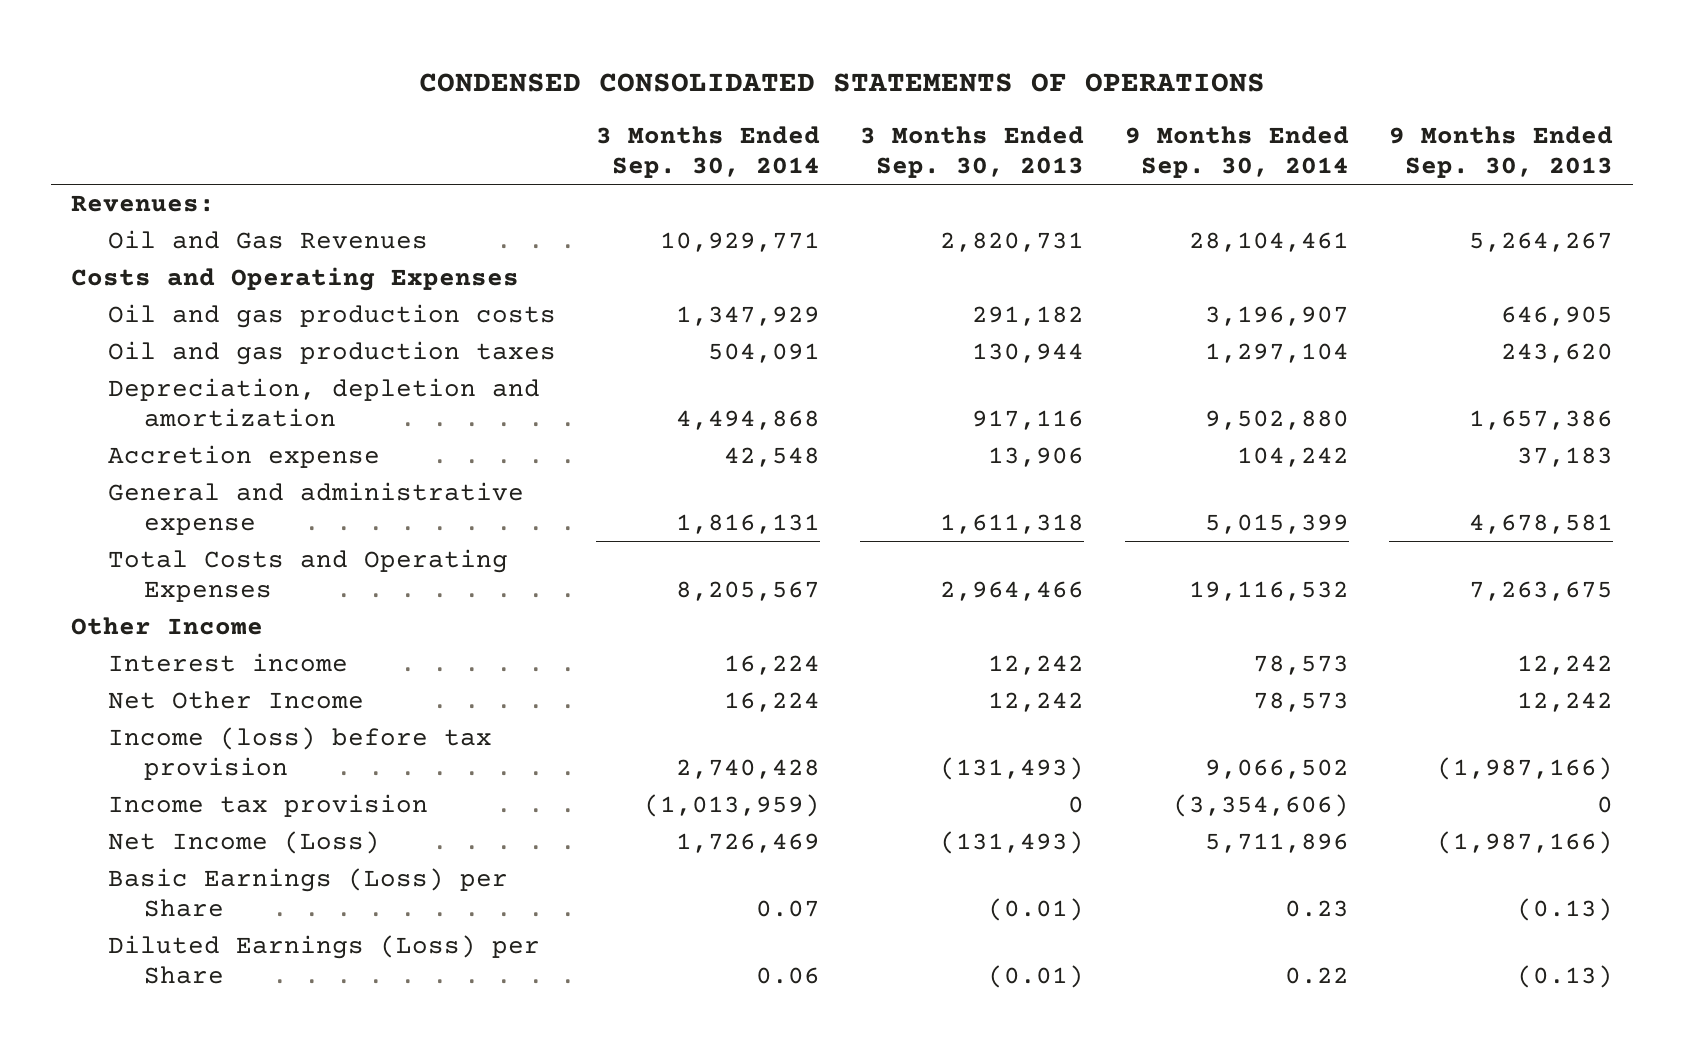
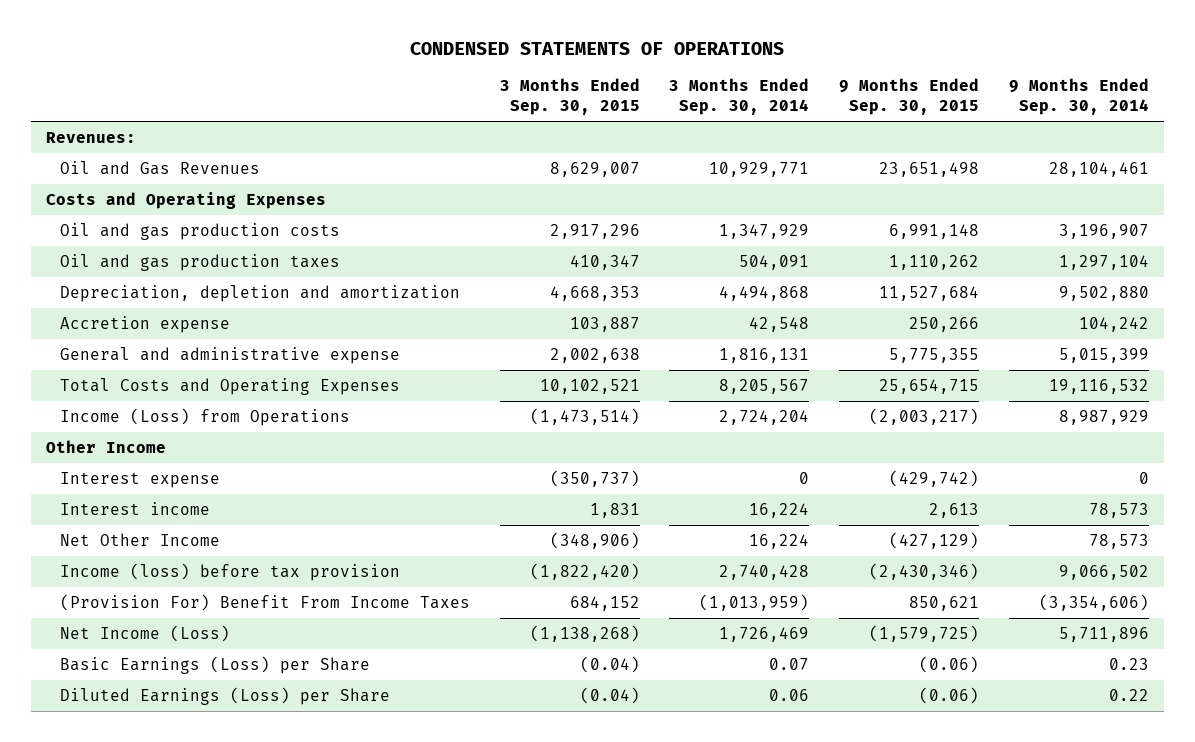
- CONDENSED CONSOLIDATED STATEMENTS OF OPERATIONS
+ CONDENSED STATEMENTS OF OPERATIONS
- | 3 Months Ended Sep. 30, 2014 | 3 Months Ended Sep. 30, 2013 | 9 Months Ended Sep. 30, 2014 | 9 Months Ended Sep. 30, 2013
+ | 3 Months Ended Sep. 30, 2015 | 3 Months Ended Sep. 30, 2014 | 9 Months Ended Sep. 30, 2015 | 9 Months Ended Sep. 30, 2014
+ Income (Loss) from Operations | (1,473,514) | 2,724,204 | (2,003,217) | 8,987,929
+ Interest expense | (350,737) | 0 | (429,742) | 0
- Income tax provision | (1,013,959) | 0 | (3,354,606) | 0
+ (Provision For) Benefit From Income Taxes | 684,152 | (1,013,959) | 850,621 | (3,354,606)

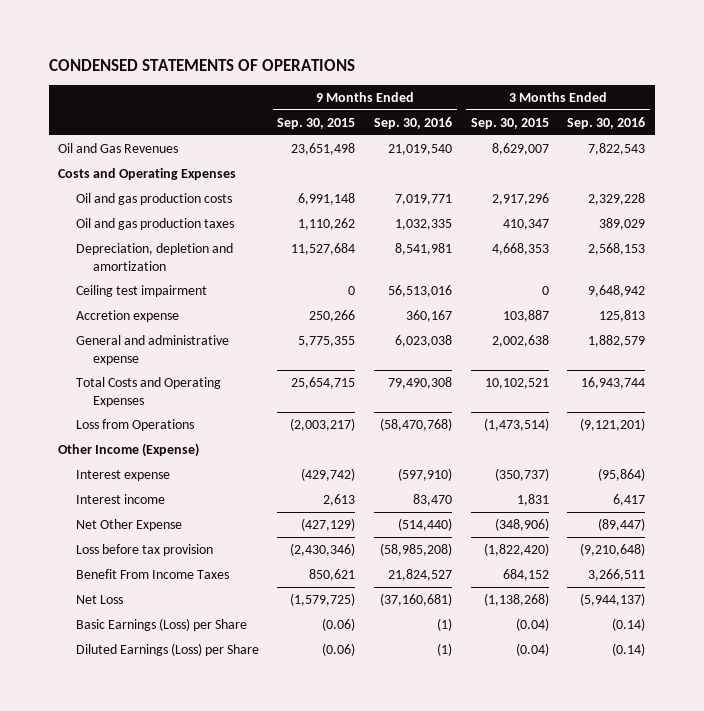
- | 3 Months Ended Sep. 30, 2015 | 3 Months Ended Sep. 30, 2014 | 9 Months Ended Sep. 30, 2015 | 9 Months Ended Sep. 30, 2014
+ | 9 Months Ended Sep. 30, 2015 | 9 Months Ended Sep. 30, 2016 | 3 Months Ended Sep. 30, 2015 | 3 Months Ended Sep. 30, 2016
- Revenues:
+ Ceiling test impairment | 0 | 56,513,016 | 0 | 9,648,942
- Income (Loss) from Operations | (1,473,514) | 2,724,204 | (2,003,217) | 8,987,929
- Other Income
+ Loss from Operations | (2,003,217) | (58,470,768) | (1,473,514) | (9,121,201)
+ Other Income (Expense)
- Net Other Income | (348,906) | 16,224 | (427,129) | 78,573
- Income (loss) before tax provision | (1,822,420) | 2,740,428 | (2,430,346) | 9,066,502
- (Provision For) Benefit From Income Taxes | 684,152 | (1,013,959) | 850,621 | (3,354,606)
- Net Income (Loss) | (1,138,268) | 1,726,469 | (1,579,725) | 5,711,896
+ Net Other Expense | (427,129) | (514,440) | (348,906) | (89,447)
+ Loss before tax provision | (2,430,346) | (58,985,208) | (1,822,420) | (9,210,648)
+ Benefit From Income Taxes | 850,621 | 21,824,527 | 684,152 | 3,266,511
+ Net Loss | (1,579,725) | (37,160,681) | (1,138,268) | (5,944,137)

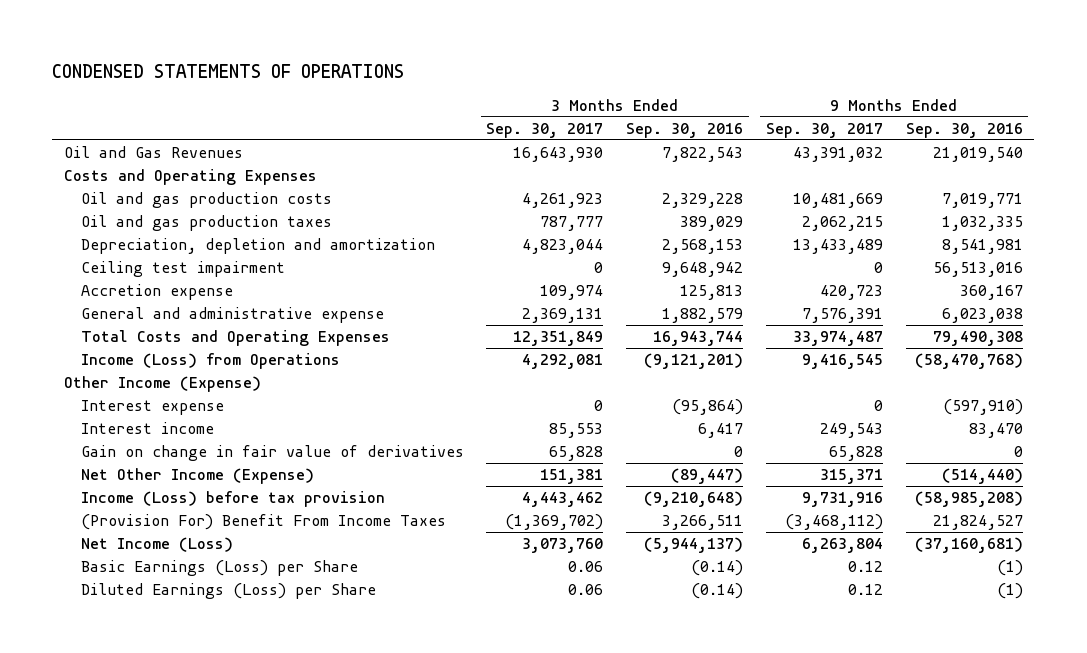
- | 9 Months Ended Sep. 30, 2015 | 9 Months Ended Sep. 30, 2016 | 3 Months Ended Sep. 30, 2015 | 3 Months Ended Sep. 30, 2016
+ | 3 Months Ended Sep. 30, 2017 | 3 Months Ended Sep. 30, 2016 | 9 Months Ended Sep. 30, 2017 | 9 Months Ended Sep. 30, 2016
- Loss from Operations | (2,003,217) | (58,470,768) | (1,473,514) | (9,121,201)
+ Income (Loss) from Operations | 4,292,081 | (9,121,201) | 9,416,545 | (58,470,768)
- Net Other Expense | (427,129) | (514,440) | (348,906) | (89,447)
- Loss before tax provision | (2,430,346) | (58,985,208) | (1,822,420) | (9,210,648)
- Benefit From Income Taxes | 850,621 | 21,824,527 | 684,152 | 3,266,511
- Net Loss | (1,579,725) | (37,160,681) | (1,138,268) | (5,944,137)
+ Gain on change in fair value of derivatives | 65,828 | 0 | 65,828 | 0
+ Net Other Income (Expense) | 151,381 | (89,447) | 315,371 | (514,440)
+ Income (Loss) before tax provision | 4,443,462 | (9,210,648) | 9,731,916 | (58,985,208)
+ (Provision For) Benefit From Income Taxes | (1,369,702) | 3,266,511 | (3,468,112) | 21,824,527
+ Net Income (Loss) | 3,073,760 | (5,944,137) | 6,263,804 | (37,160,681)

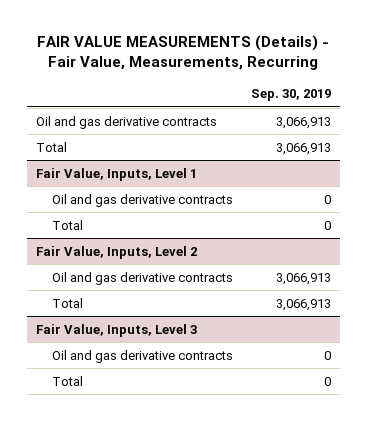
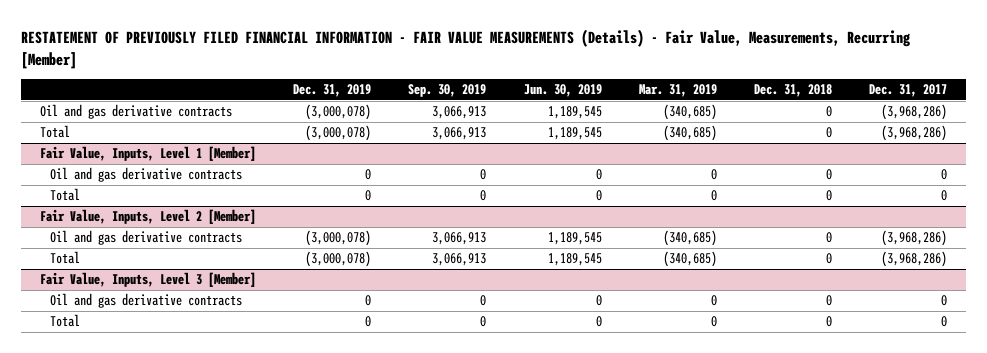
- FAIR VALUE MEASUREMENTS (Details) - Fair Value, Measurements, Recurring
+ RESTATEMENT OF PREVIOUSLY FILED FINANCIAL INFORMATION - FAIR VALUE MEASUREMENTS (Details) - Fair Value, Measurements, Recurring [Member]
- | Sep. 30, 2019
+ | Dec. 31, 2019 | Sep. 30, 2019 | Jun. 30, 2019 | Mar. 31, 2019 | Dec. 31, 2018 | Dec. 31, 2017
- Fair Value, Inputs, Level 1
+ Fair Value, Inputs, Level 1 [Member]
- Fair Value, Inputs, Level 2
+ Fair Value, Inputs, Level 2 [Member]
- Fair Value, Inputs, Level 3
+ Fair Value, Inputs, Level 3 [Member]

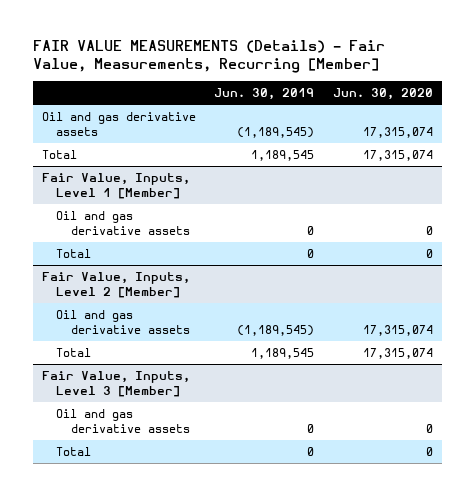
- RESTATEMENT OF PREVIOUSLY FILED FINANCIAL INFORMATION - FAIR VALUE MEASUREMENTS (Details) - Fair Value, Measurements, Recurring [Member]
+ FAIR VALUE MEASUREMENTS (Details) - Fair Value, Measurements, Recurring [Member]
- | Dec. 31, 2019 | Sep. 30, 2019 | Jun. 30, 2019 | Mar. 31, 2019 | Dec. 31, 2018 | Dec. 31, 2017
+ | Jun. 30, 2019 | Jun. 30, 2020
- Oil and gas derivative contracts | (3,000,078) | 3,066,913 | 1,189,545 | (340,685) | 0 | (3,968,286)
+ Oil and gas derivative assets | (1,189,545) | 17,315,074
@ Fair Value, Inputs, Level 1 [Member]
- Oil and gas derivative contracts | 0 | 0 | 0 | 0 | 0 | 0
+ Oil and gas derivative assets | 0 | 0
@ Fair Value, Inputs, Level 2 [Member]
- Oil and gas derivative contracts | (3,000,078) | 3,066,913 | 1,189,545 | (340,685) | 0 | (3,968,286)
+ Oil and gas derivative assets | (1,189,545) | 17,315,074
@ Fair Value, Inputs, Level 3 [Member]
- Oil and gas derivative contracts | 0 | 0 | 0 | 0 | 0 | 0
+ Oil and gas derivative assets | 0 | 0

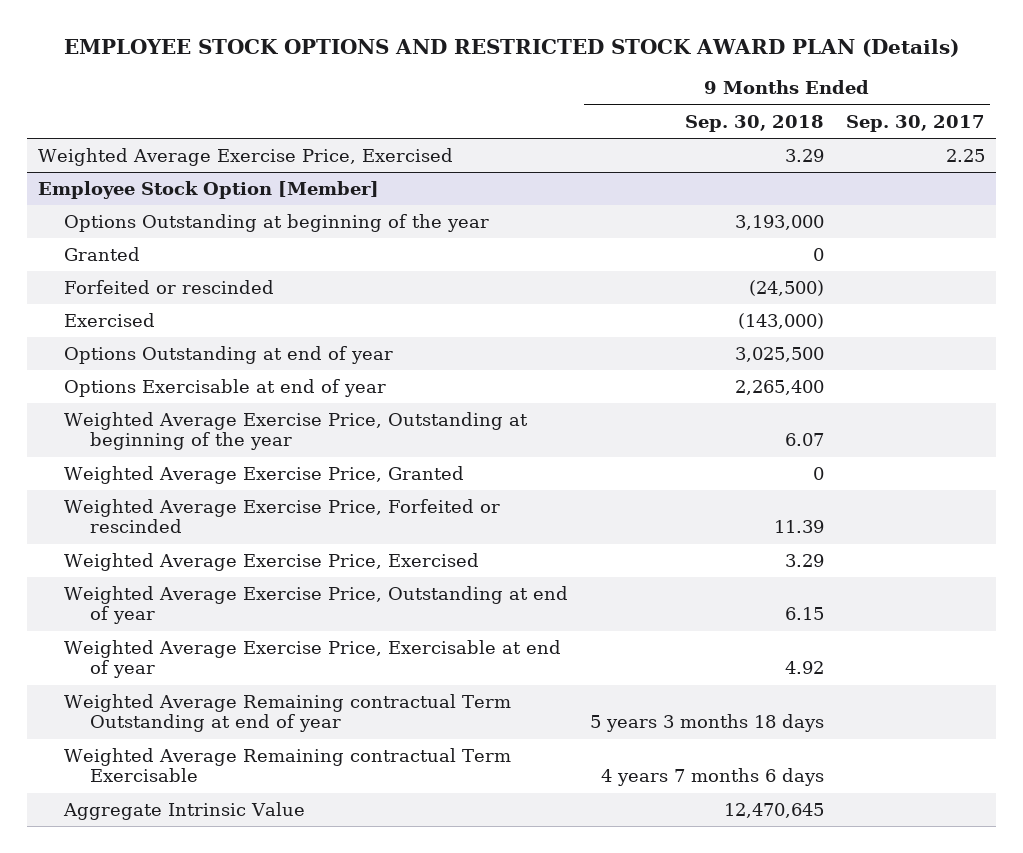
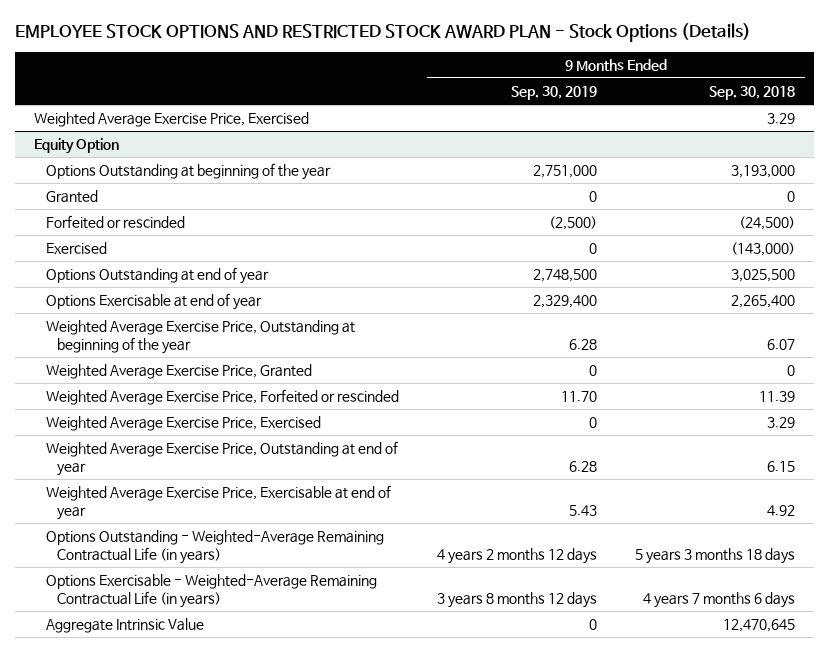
- EMPLOYEE STOCK OPTIONS AND RESTRICTED STOCK AWARD PLAN (Details)
+ EMPLOYEE STOCK OPTIONS AND RESTRICTED STOCK AWARD PLAN - Stock Options (Details)
- | 9 Months Ended Sep. 30, 2018 | 9 Months Ended Sep. 30, 2017
+ | 9 Months Ended Sep. 30, 2019 | 9 Months Ended Sep. 30, 2018
- Employee Stock Option [Member]
+ Equity Option
- Weighted Average Remaining contractual Term Outstanding at end of year | 5 years 3 months 18 days |
- Weighted Average Remaining contractual Term Exercisable | 4 years 7 months 6 days |
+ Options Outstanding - Weighted-Average Remaining Contractual Life (in years) | 4 years 2 months 12 days | 5 years 3 months 18 days
+ Options Exercisable - Weighted-Average Remaining Contractual Life (in years) | 3 years 8 months 12 days | 4 years 7 months 6 days

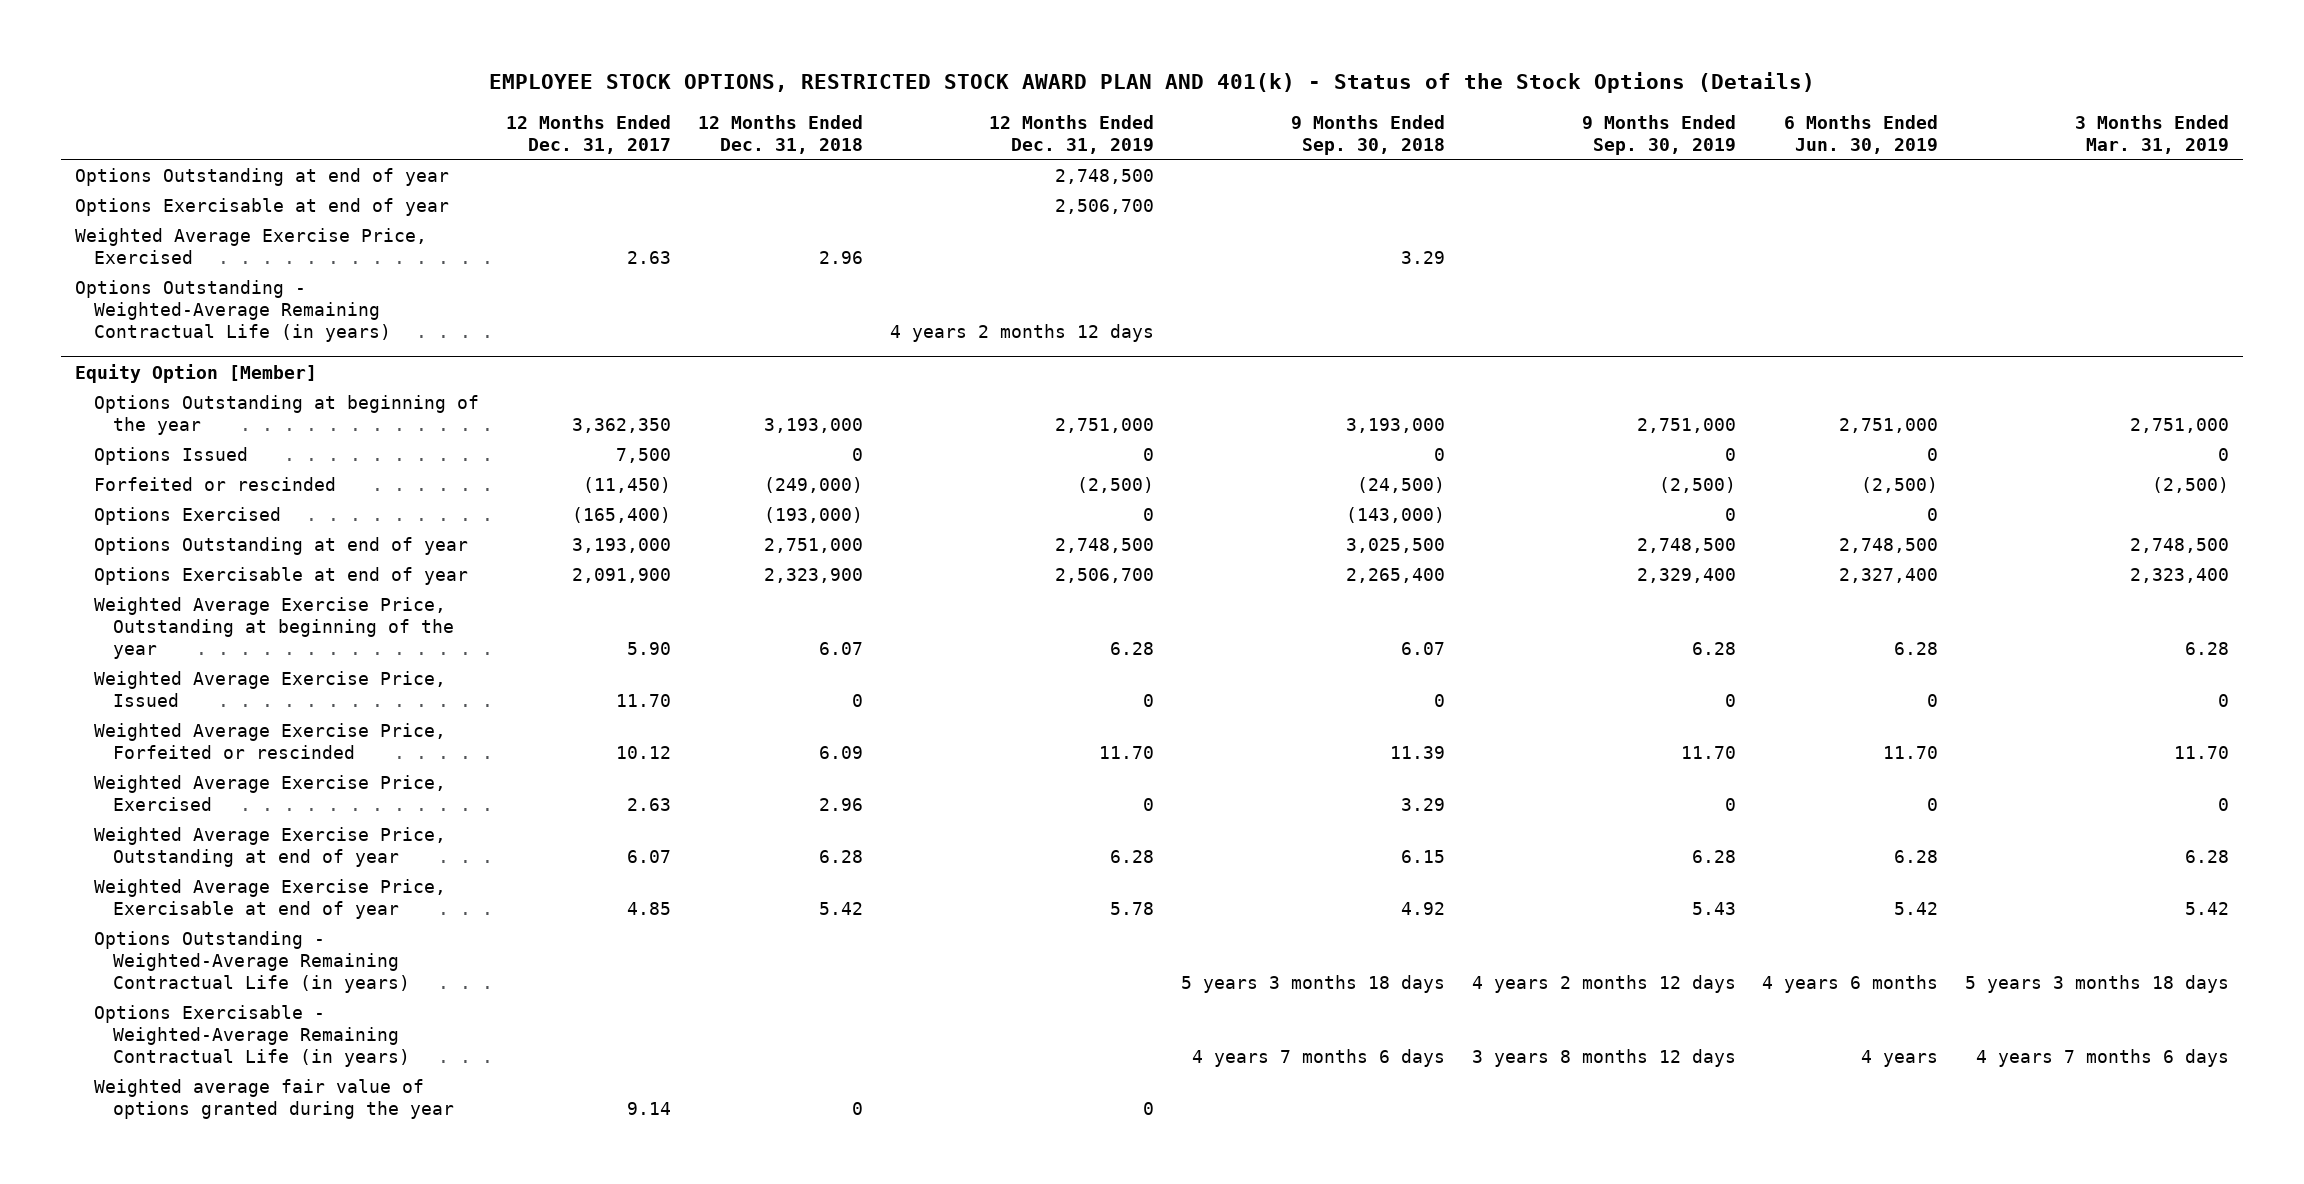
- EMPLOYEE STOCK OPTIONS AND RESTRICTED STOCK AWARD PLAN - Stock Options (Details)
+ EMPLOYEE STOCK OPTIONS, RESTRICTED STOCK AWARD PLAN AND 401(k) - Status of the Stock Options (Details)
- | 9 Months Ended Sep. 30, 2019 | 9 Months Ended Sep. 30, 2018
+ | 12 Months Ended Dec. 31, 2017 | 12 Months Ended Dec. 31, 2018 | 12 Months Ended Dec. 31, 2019 | 9 Months Ended Sep. 30, 2018 | 9 Months Ended Sep. 30, 2019 | 6 Months Ended Jun. 30, 2019 | 3 Months Ended Mar. 31, 2019
+ Options Outstanding at end of year | | | 2,748,500 | | | |
+ Options Exercisable at end of year | | | 2,506,700 | | | |
- Equity Option
+ Options Outstanding - Weighted-Average Remaining Contractual Life (in years) | | | 4 years 2 months 12 days | | | |
+ Equity Option [Member]
- Granted | 0 | 0
+ Options Issued | 7,500 | 0 | 0 | 0 | 0 | 0 | 0
- Exercised | 0 | (143,000)
+ Options Exercised | (165,400) | (193,000) | 0 | (143,000) | 0 | 0 |
- Weighted Average Exercise Price, Granted | 0 | 0
+ Weighted Average Exercise Price, Issued | 11.70 | 0 | 0 | 0 | 0 | 0 | 0
- Aggregate Intrinsic Value | 0 | 12,470,645
+ Weighted average fair value of options granted during the year | 9.14 | 0 | 0 | | | |

